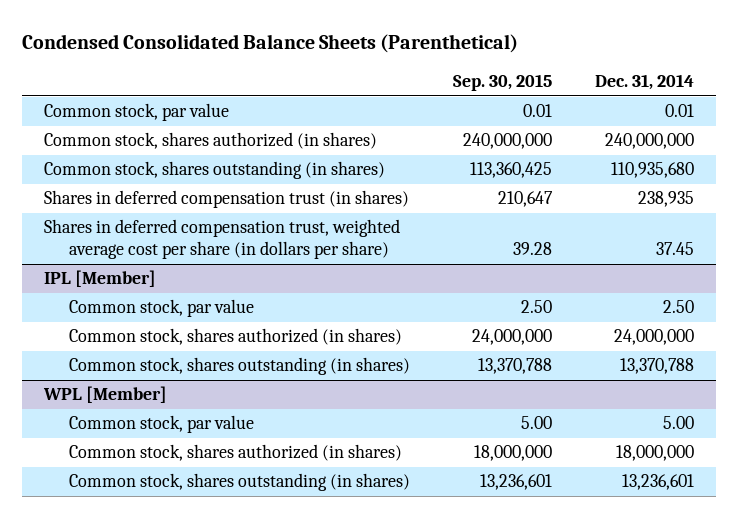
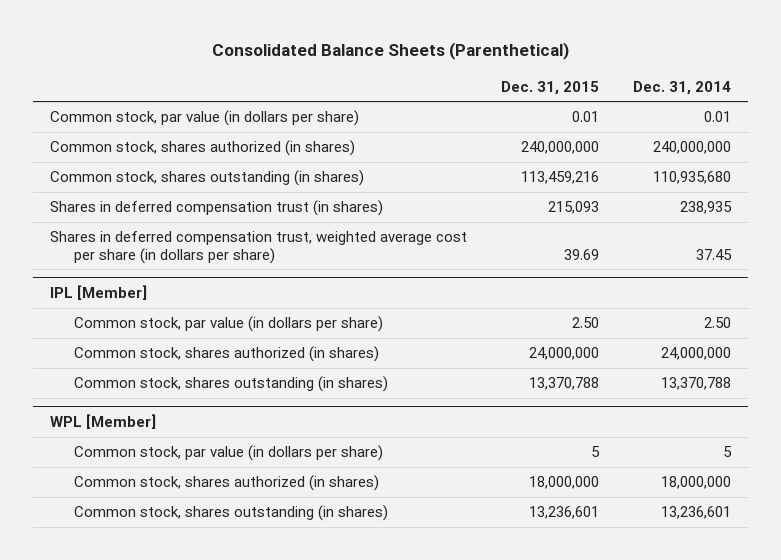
- Condensed Consolidated Balance Sheets (Parenthetical)
+ Consolidated Balance Sheets (Parenthetical)
- | Sep. 30, 2015 | Dec. 31, 2014
+ | Dec. 31, 2015 | Dec. 31, 2014
- Common stock, par value | 0.01 | 0.01
+ Common stock, par value (in dollars per share) | 0.01 | 0.01
@ IPL [Member]
- Common stock, par value | 2.50 | 2.50
+ Common stock, par value (in dollars per share) | 2.50 | 2.50
@ WPL [Member]
- Common stock, par value | 5.00 | 5.00
+ Common stock, par value (in dollars per share) | 5 | 5

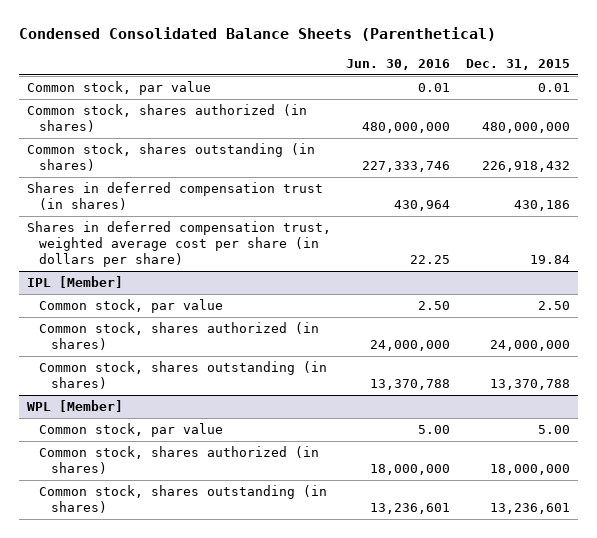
- Consolidated Balance Sheets (Parenthetical)
+ Condensed Consolidated Balance Sheets (Parenthetical)
- | Dec. 31, 2015 | Dec. 31, 2014
+ | Jun. 30, 2016 | Dec. 31, 2015
- Common stock, par value (in dollars per share) | 0.01 | 0.01
- Common stock, shares authorized (in shares) | 240,000,000 | 240,000,000
- Common stock, shares outstanding (in shares) | 113,459,216 | 110,935,680
- Shares in deferred compensation trust (in shares) | 215,093 | 238,935
- Shares in deferred compensation trust, weighted average cost per share (in dollars per share) | 39.69 | 37.45
+ Common stock, par value | 0.01 | 0.01
+ Common stock, shares authorized (in shares) | 480,000,000 | 480,000,000
+ Common stock, shares outstanding (in shares) | 227,333,746 | 226,918,432
+ Shares in deferred compensation trust (in shares) | 430,964 | 430,186
+ Shares in deferred compensation trust, weighted average cost per share (in dollars per share) | 22.25 | 19.84
@ IPL [Member]
- Common stock, par value (in dollars per share) | 2.50 | 2.50
+ Common stock, par value | 2.50 | 2.50
@ WPL [Member]
- Common stock, par value (in dollars per share) | 5 | 5
+ Common stock, par value | 5.00 | 5.00

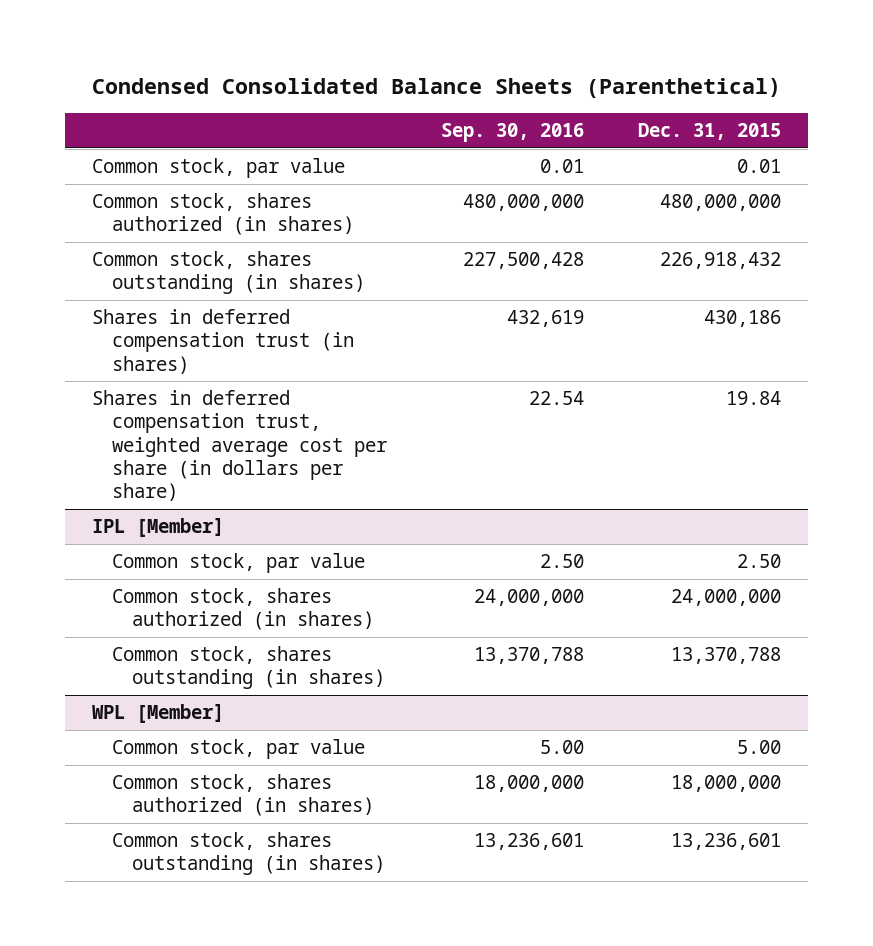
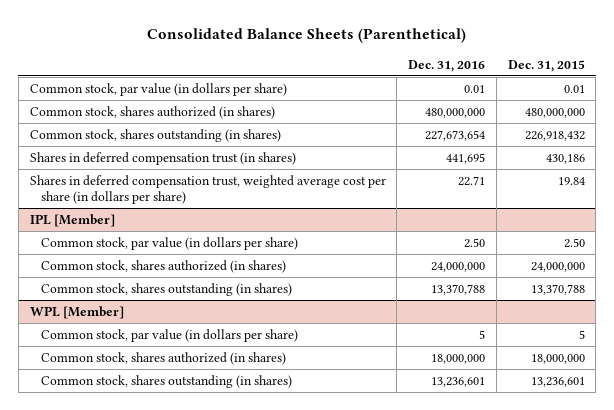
- Condensed Consolidated Balance Sheets (Parenthetical)
+ Consolidated Balance Sheets (Parenthetical)
- | Sep. 30, 2016 | Dec. 31, 2015
+ | Dec. 31, 2016 | Dec. 31, 2015
- Common stock, par value | 0.01 | 0.01
+ Common stock, par value (in dollars per share) | 0.01 | 0.01
@ IPL [Member]
- Common stock, par value | 2.50 | 2.50
+ Common stock, par value (in dollars per share) | 2.50 | 2.50
@ WPL [Member]
- Common stock, par value | 5.00 | 5.00
+ Common stock, par value (in dollars per share) | 5 | 5

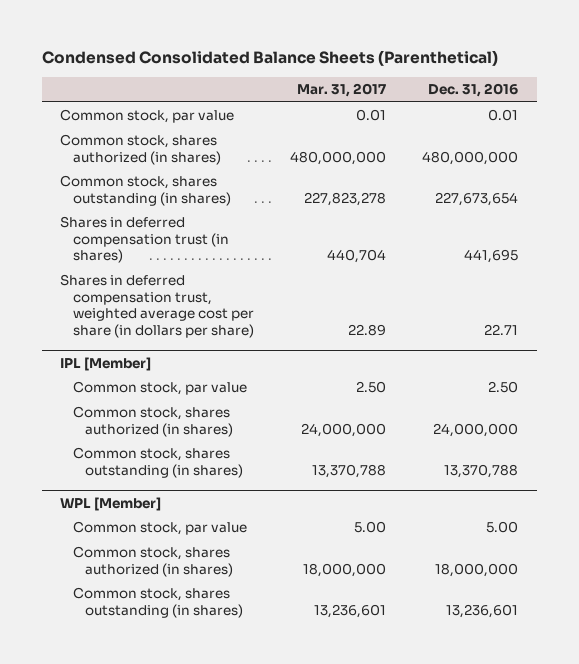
- Consolidated Balance Sheets (Parenthetical)
+ Condensed Consolidated Balance Sheets (Parenthetical)
- | Dec. 31, 2016 | Dec. 31, 2015
+ | Mar. 31, 2017 | Dec. 31, 2016
- Common stock, par value (in dollars per share) | 0.01 | 0.01
+ Common stock, par value | 0.01 | 0.01
@ IPL [Member]
- Common stock, par value (in dollars per share) | 2.50 | 2.50
+ Common stock, par value | 2.50 | 2.50
@ WPL [Member]
- Common stock, par value (in dollars per share) | 5 | 5
+ Common stock, par value | 5.00 | 5.00

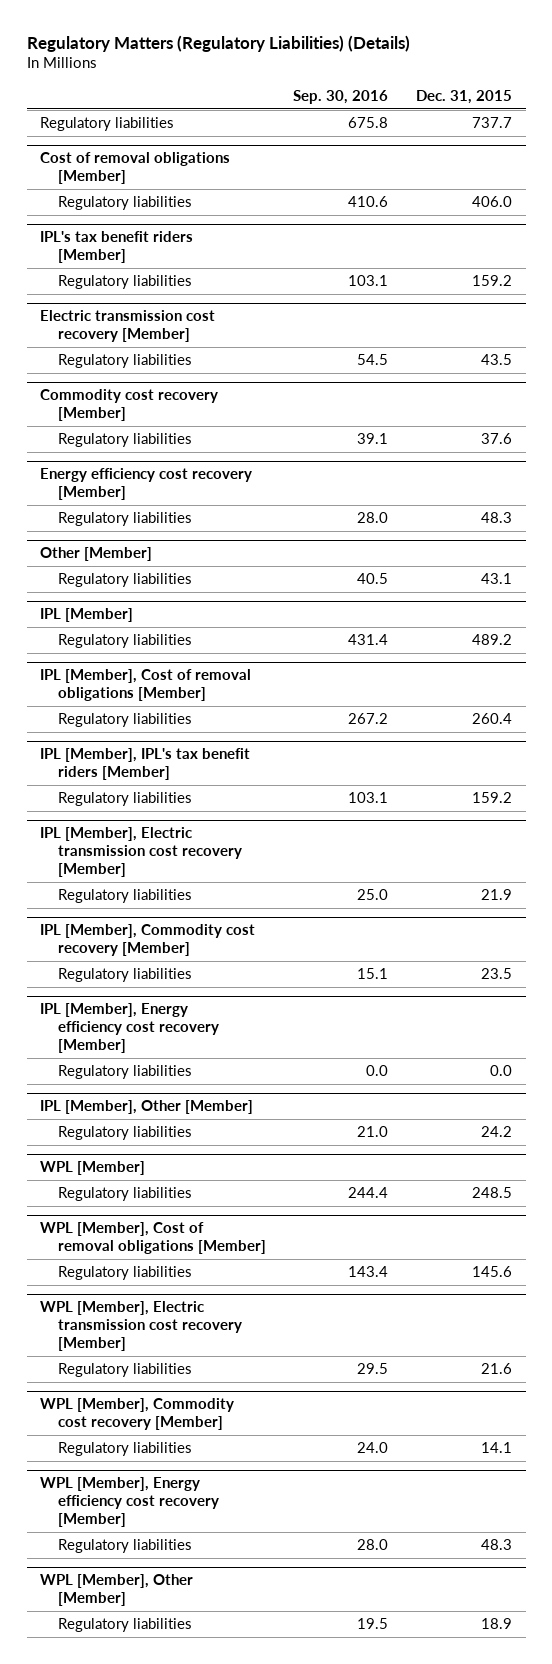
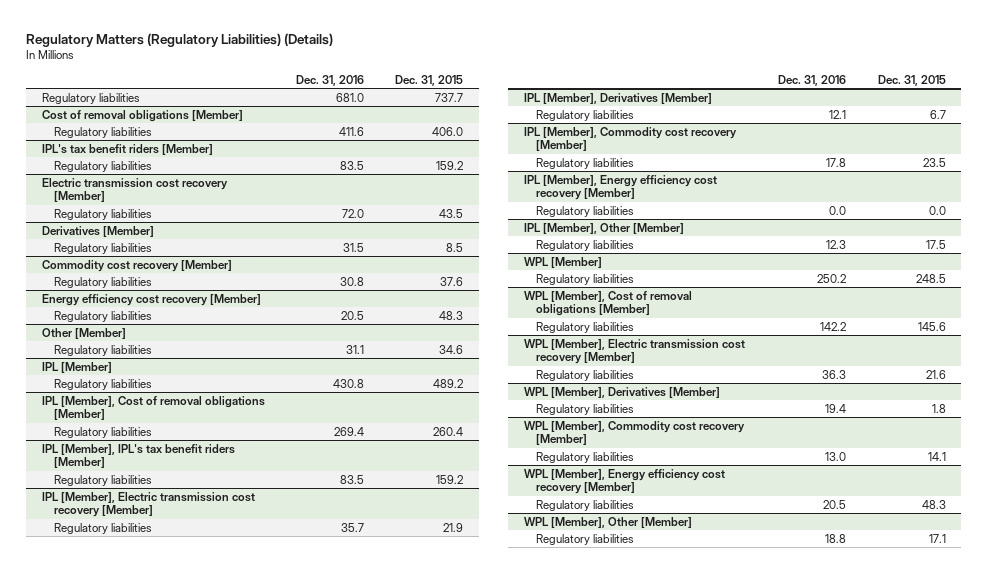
- | Sep. 30, 2016 | Dec. 31, 2015
+ | Dec. 31, 2016 | Dec. 31, 2015
+ Derivatives [Member]
+ Regulatory liabilities | 31.5 | 8.5
@ Other [Member]
- Regulatory liabilities | 40.5 | 43.1
+ Regulatory liabilities | 31.1 | 34.6
+ IPL [Member], Derivatives [Member]
+ Regulatory liabilities | 12.1 | 6.7
@ IPL [Member], Other [Member]
- Regulatory liabilities | 21.0 | 24.2
+ Regulatory liabilities | 12.3 | 17.5
+ WPL [Member], Derivatives [Member]
+ Regulatory liabilities | 19.4 | 1.8
@ WPL [Member], Other [Member]
- Regulatory liabilities | 19.5 | 18.9
+ Regulatory liabilities | 18.8 | 17.1

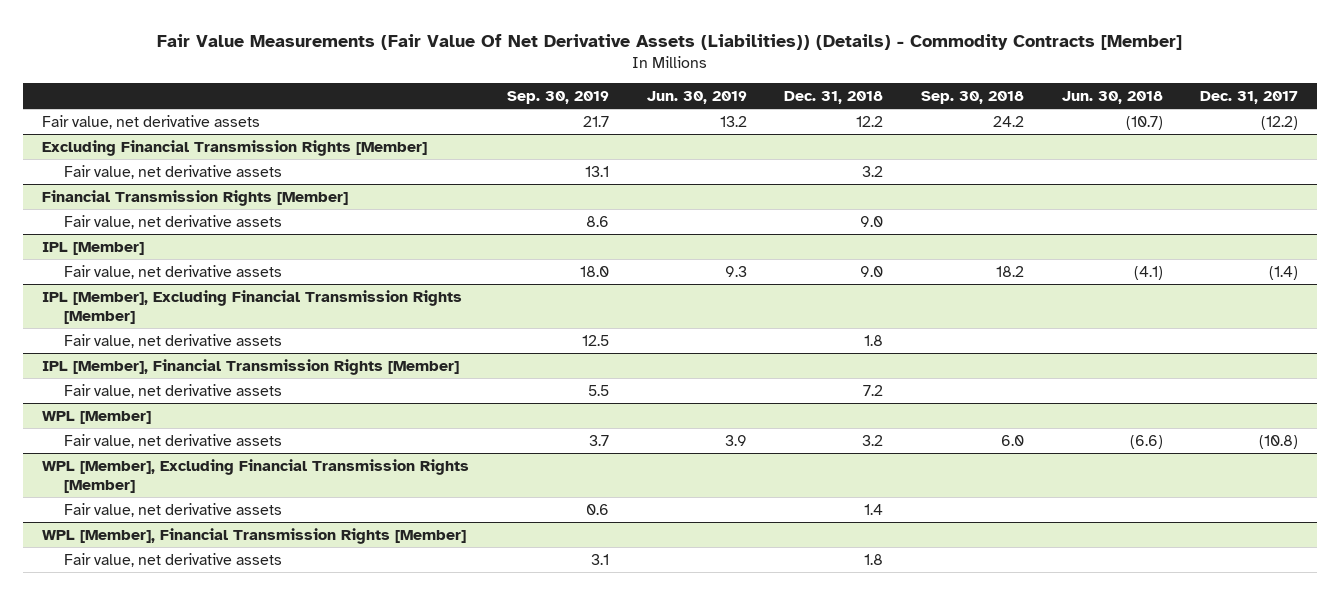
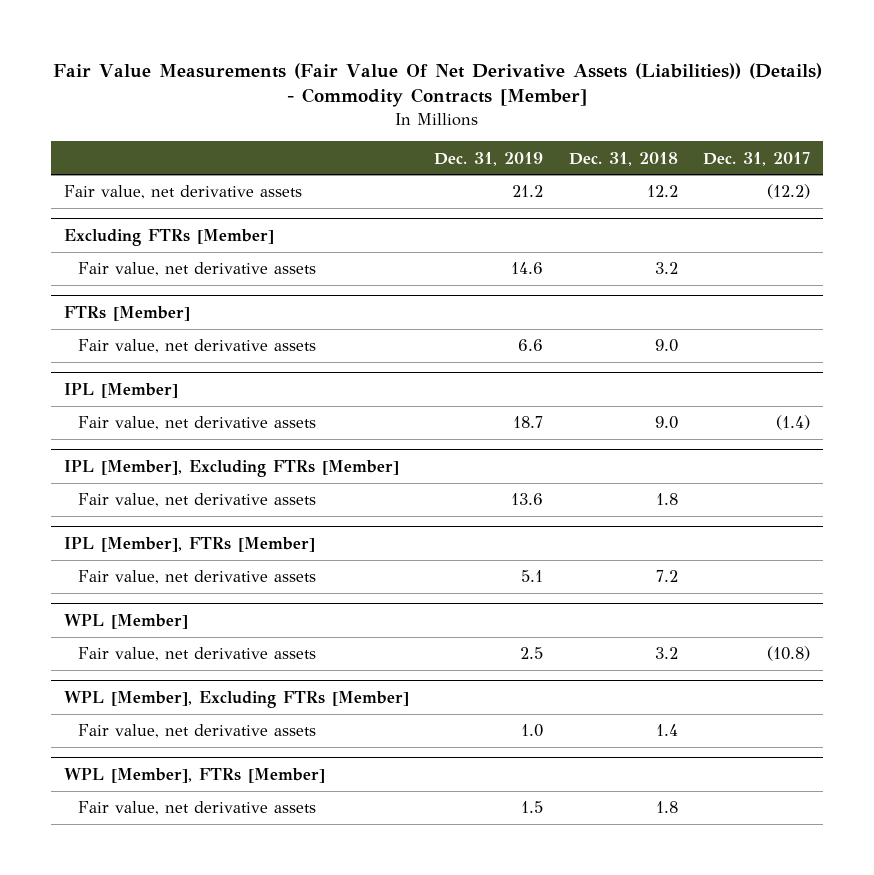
- | Sep. 30, 2019 | Jun. 30, 2019 | Dec. 31, 2018 | Sep. 30, 2018 | Jun. 30, 2018 | Dec. 31, 2017
+ | Dec. 31, 2019 | Dec. 31, 2018 | Dec. 31, 2017
- Excluding Financial Transmission Rights [Member]
+ Excluding FTRs [Member]
- Financial Transmission Rights [Member]
+ FTRs [Member]
- IPL [Member], Excluding Financial Transmission Rights [Member]
+ IPL [Member], Excluding FTRs [Member]
- IPL [Member], Financial Transmission Rights [Member]
+ IPL [Member], FTRs [Member]
- WPL [Member], Excluding Financial Transmission Rights [Member]
+ WPL [Member], Excluding FTRs [Member]
- WPL [Member], Financial Transmission Rights [Member]
+ WPL [Member], FTRs [Member]

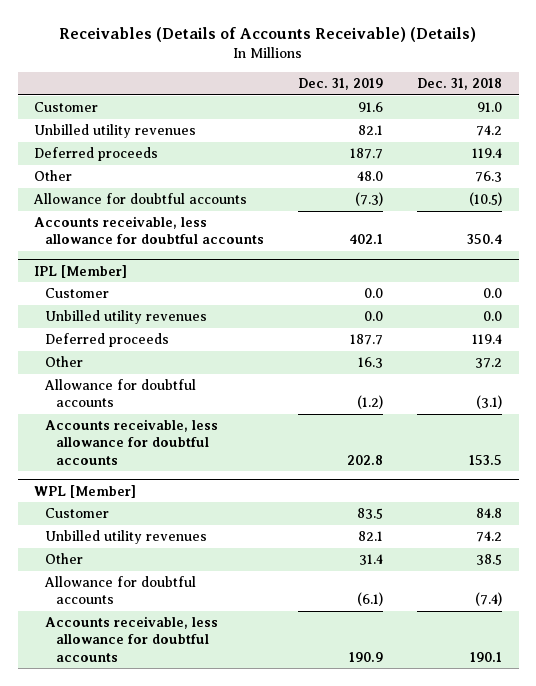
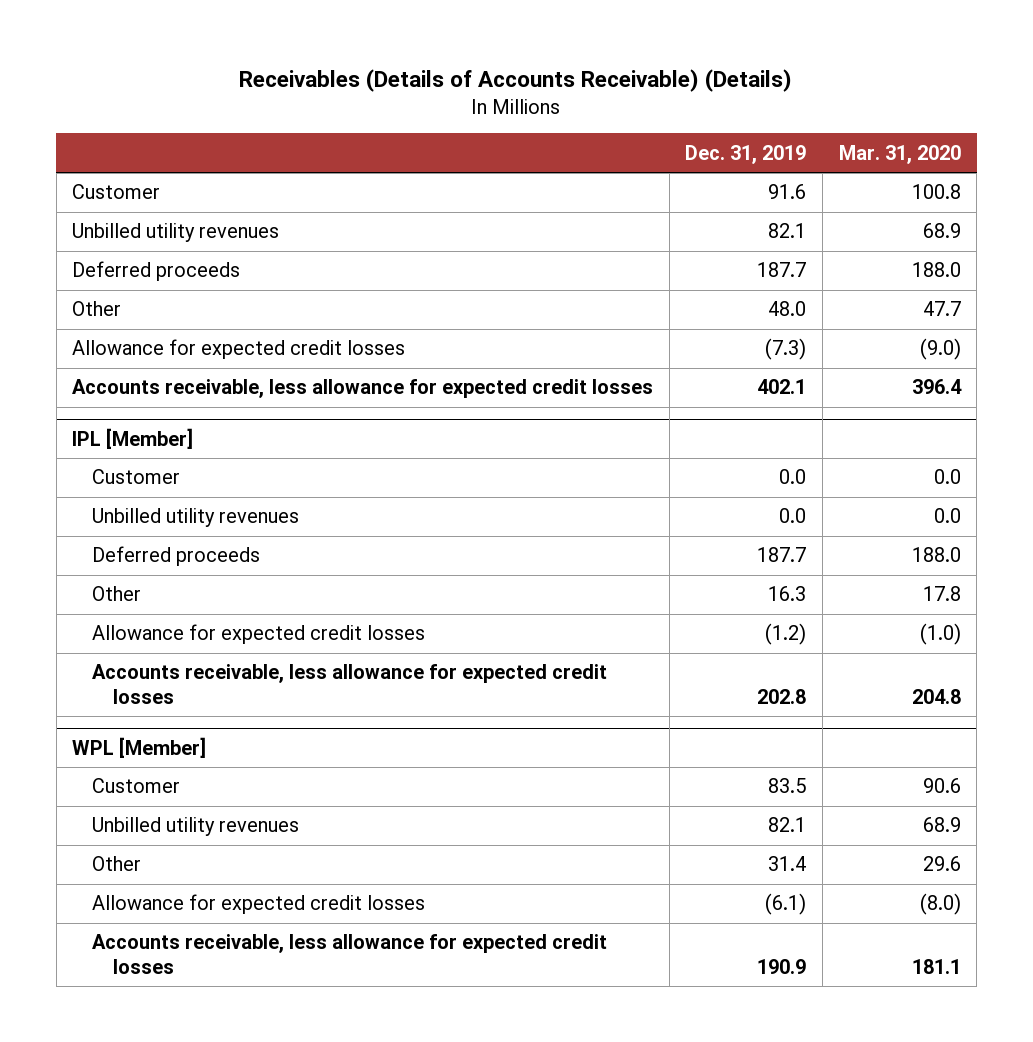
- | Dec. 31, 2019 | Dec. 31, 2018
+ | Dec. 31, 2019 | Mar. 31, 2020
- Allowance for doubtful accounts | (7.3) | (10.5)
- Accounts receivable, less allowance for doubtful accounts | 402.1 | 350.4
+ Allowance for expected credit losses | (7.3) | (9.0)
+ Accounts receivable, less allowance for expected credit losses | 402.1 | 396.4
@ IPL [Member]
- Allowance for doubtful accounts | (1.2) | (3.1)
- Accounts receivable, less allowance for doubtful accounts | 202.8 | 153.5
+ Allowance for expected credit losses | (1.2) | (1.0)
+ Accounts receivable, less allowance for expected credit losses | 202.8 | 204.8
@ WPL [Member]
- Allowance for doubtful accounts | (6.1) | (7.4)
- Accounts receivable, less allowance for doubtful accounts | 190.9 | 190.1
+ Allowance for expected credit losses | (6.1) | (8.0)
+ Accounts receivable, less allowance for expected credit losses | 190.9 | 181.1

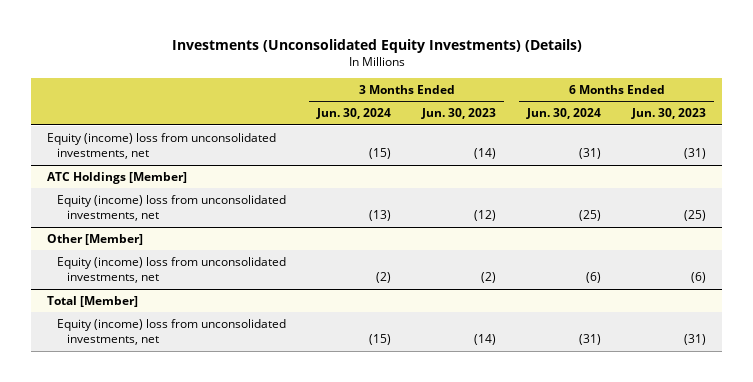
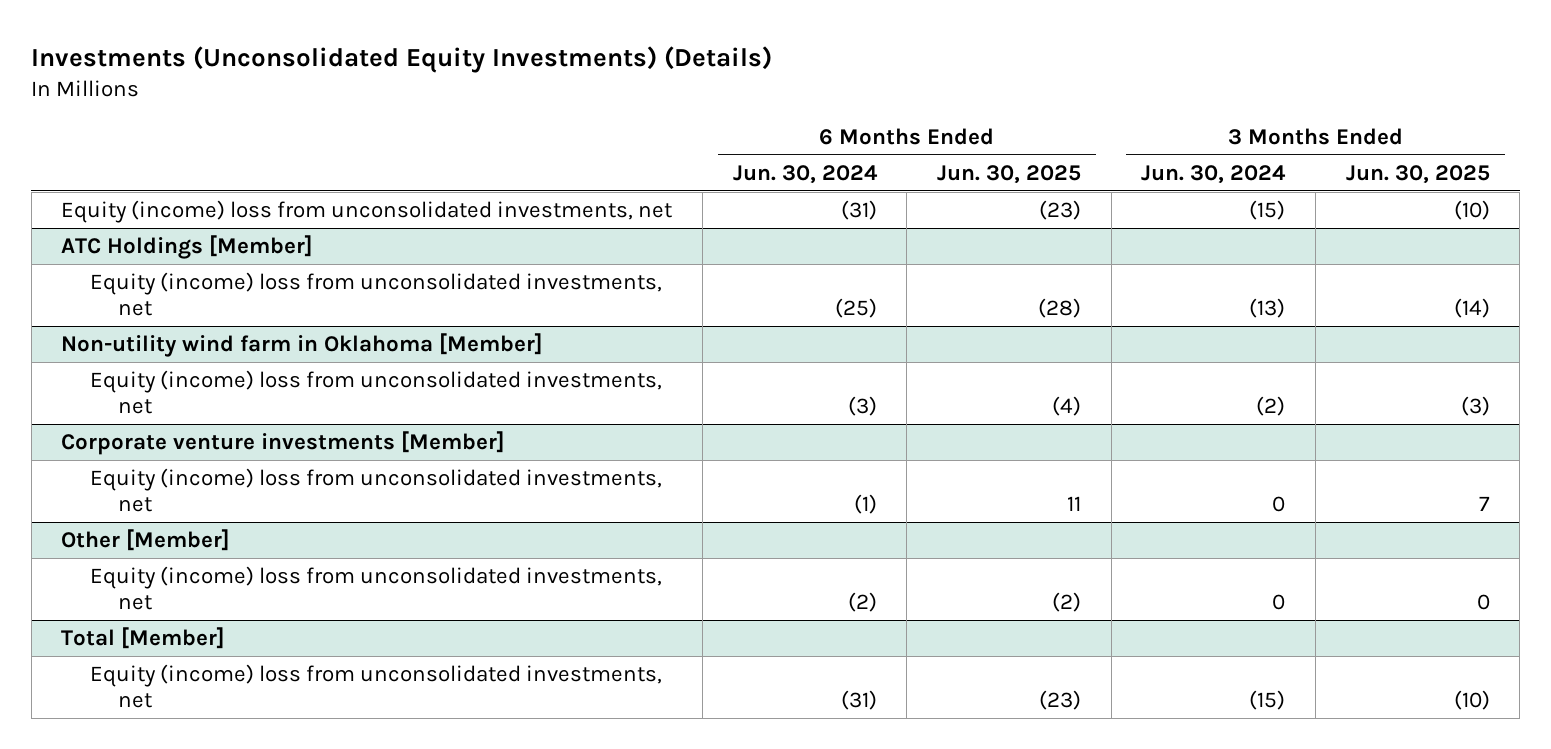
- | 3 Months Ended Jun. 30, 2024 | 3 Months Ended Jun. 30, 2023 | 6 Months Ended Jun. 30, 2024 | 6 Months Ended Jun. 30, 2023
+ | 6 Months Ended Jun. 30, 2024 | 6 Months Ended Jun. 30, 2025 | 3 Months Ended Jun. 30, 2024 | 3 Months Ended Jun. 30, 2025
+ Non-utility wind farm in Oklahoma [Member]
+ Equity (income) loss from unconsolidated investments, net | (3) | (4) | (2) | (3)
+ Corporate venture investments [Member]
+ Equity (income) loss from unconsolidated investments, net | (1) | 11 | 0 | 7
@ Other [Member]
- Equity (income) loss from unconsolidated investments, net | (2) | (2) | (6) | (6)
+ Equity (income) loss from unconsolidated investments, net | (2) | (2) | 0 | 0

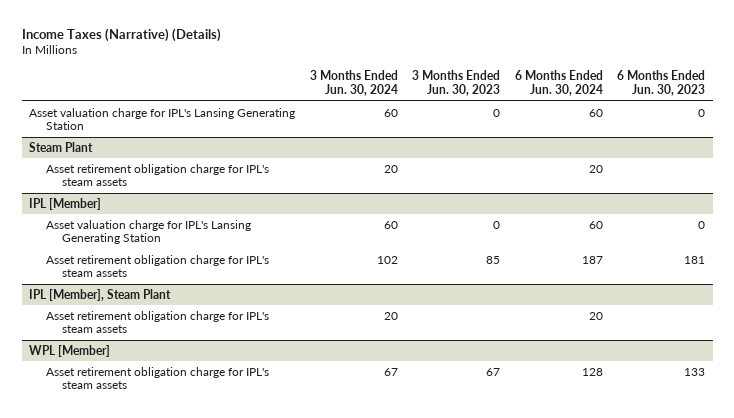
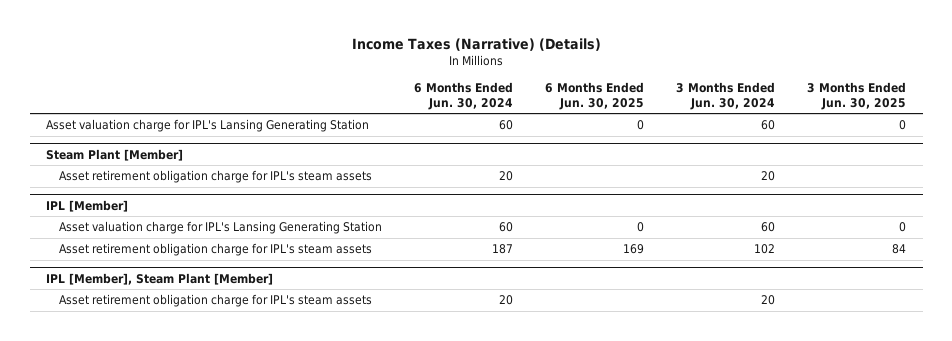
- | 3 Months Ended Jun. 30, 2024 | 3 Months Ended Jun. 30, 2023 | 6 Months Ended Jun. 30, 2024 | 6 Months Ended Jun. 30, 2023
+ | 6 Months Ended Jun. 30, 2024 | 6 Months Ended Jun. 30, 2025 | 3 Months Ended Jun. 30, 2024 | 3 Months Ended Jun. 30, 2025
- Steam Plant
+ Steam Plant [Member]
- IPL [Member], Steam Plant
+ IPL [Member], Steam Plant [Member]
- WPL [Member]
- Asset retirement obligation charge for IPL's steam assets | 67 | 67 | 128 | 133

